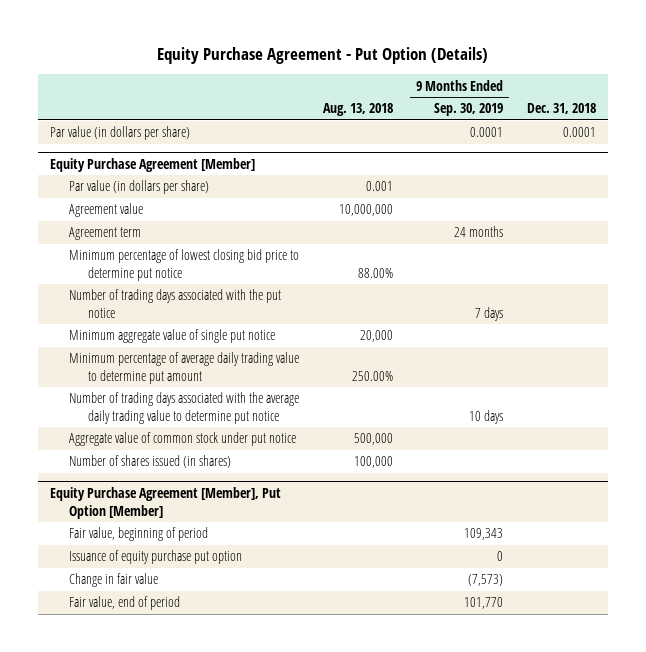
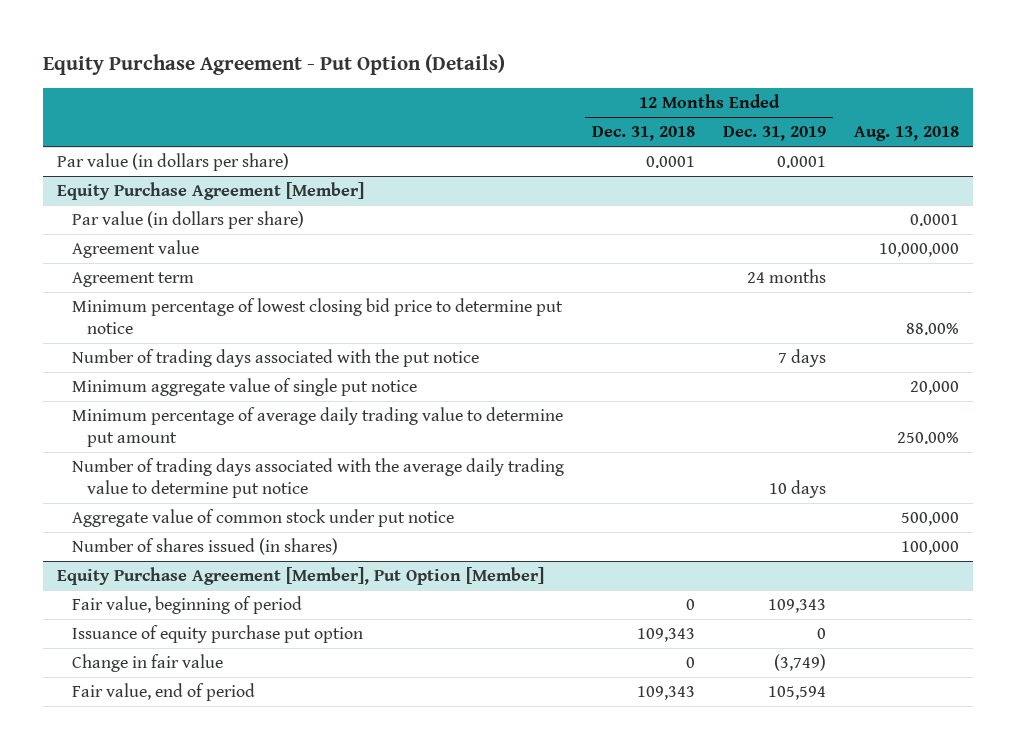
- | Aug. 13, 2018 | 9 Months Ended Sep. 30, 2019 | Dec. 31, 2018
+ | 12 Months Ended Dec. 31, 2018 | 12 Months Ended Dec. 31, 2019 | Aug. 13, 2018
@ Equity Purchase Agreement [Member]
- Par value (in dollars per share) | 0.001 | |
+ Par value (in dollars per share) | | | 0.0001

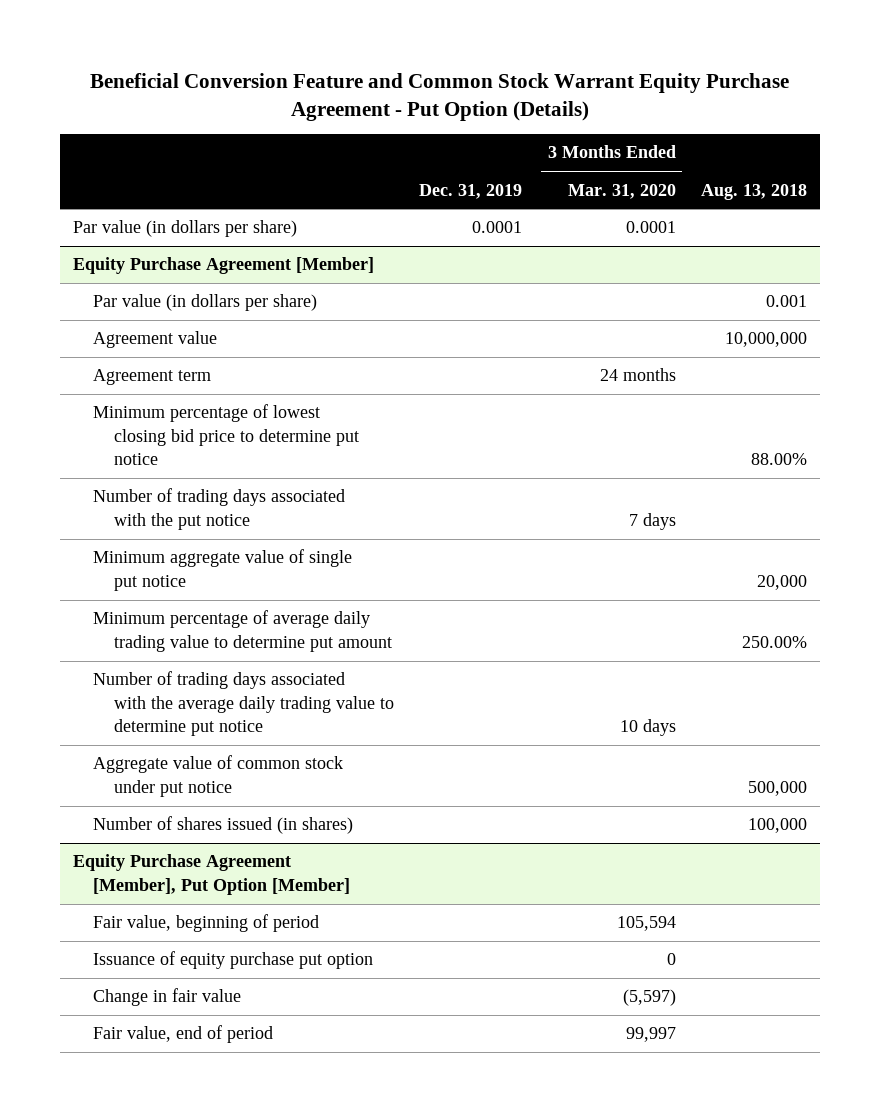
- Equity Purchase Agreement - Put Option (Details)
+ Beneficial Conversion Feature and Common Stock Warrant Equity Purchase Agreement - Put Option (Details)
- | 12 Months Ended Dec. 31, 2018 | 12 Months Ended Dec. 31, 2019 | Aug. 13, 2018
+ | Dec. 31, 2019 | 3 Months Ended Mar. 31, 2020 | Aug. 13, 2018
@ Equity Purchase Agreement [Member]
- Par value (in dollars per share) | | | 0.0001
+ Par value (in dollars per share) | | | 0.001

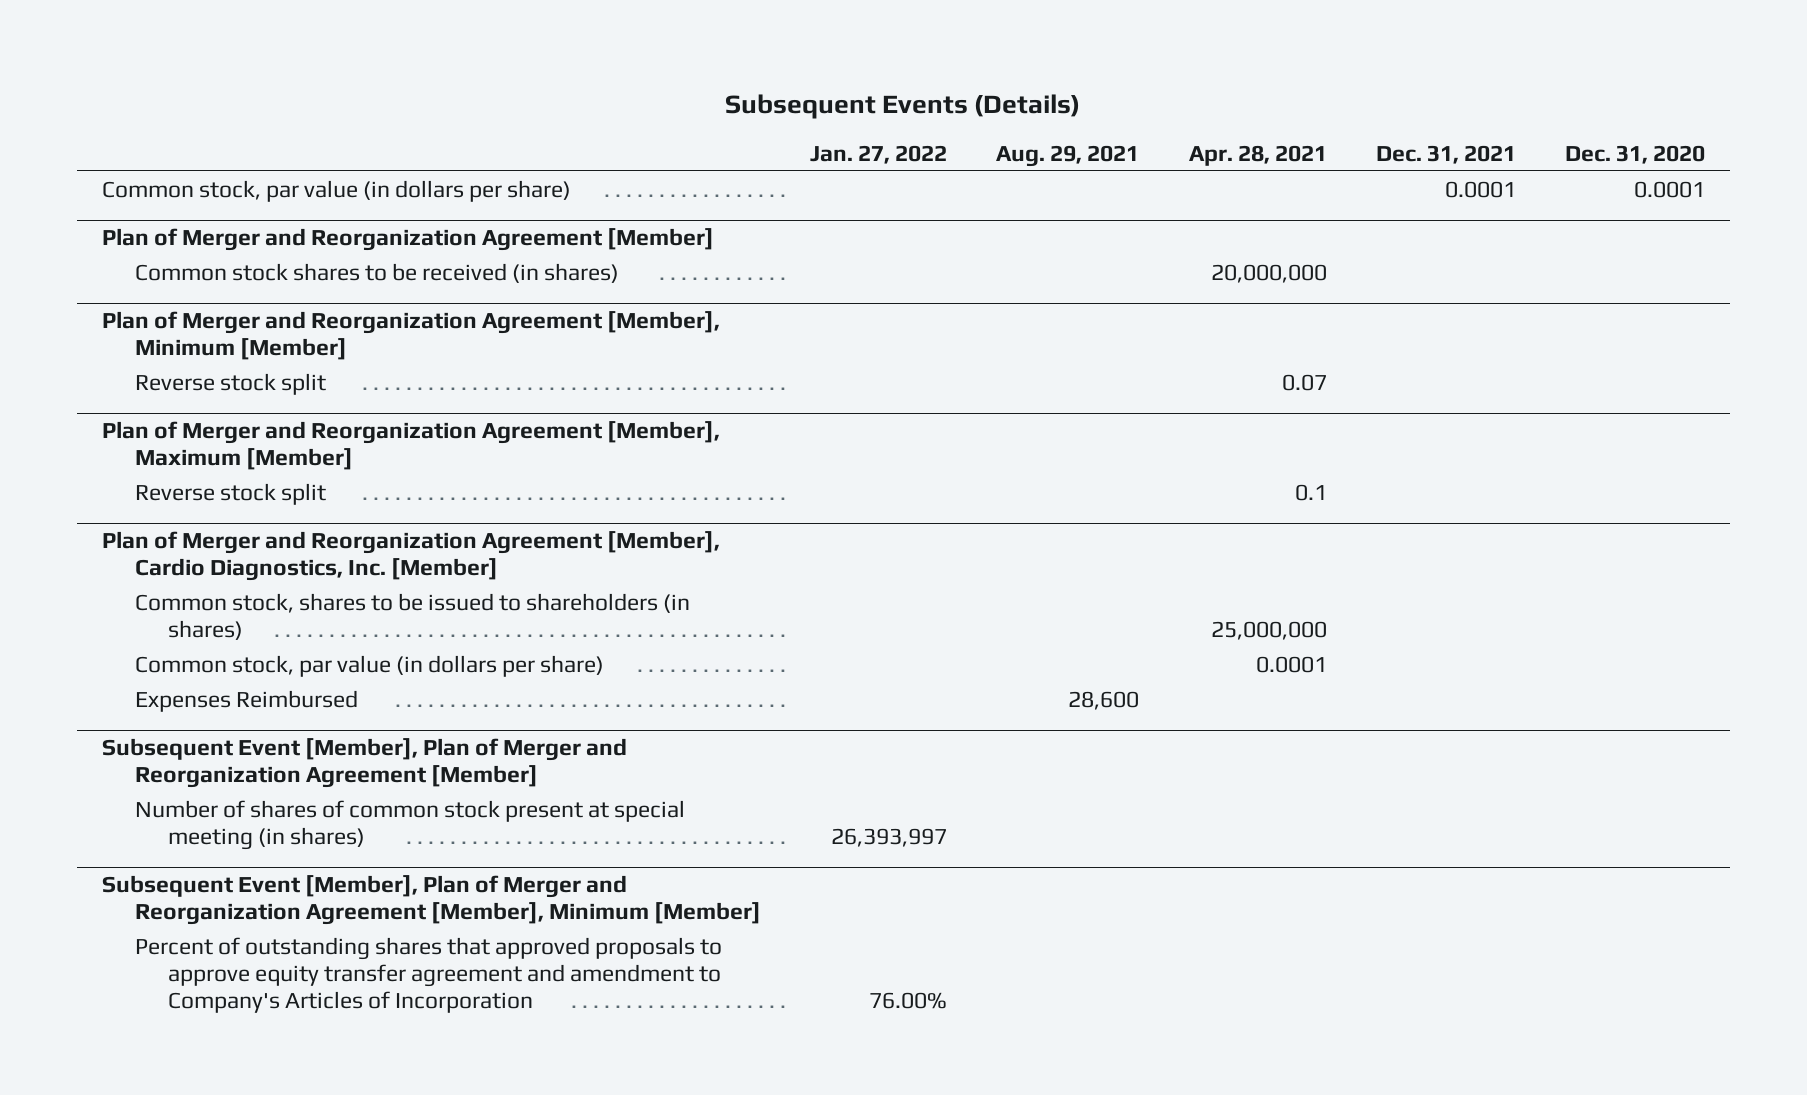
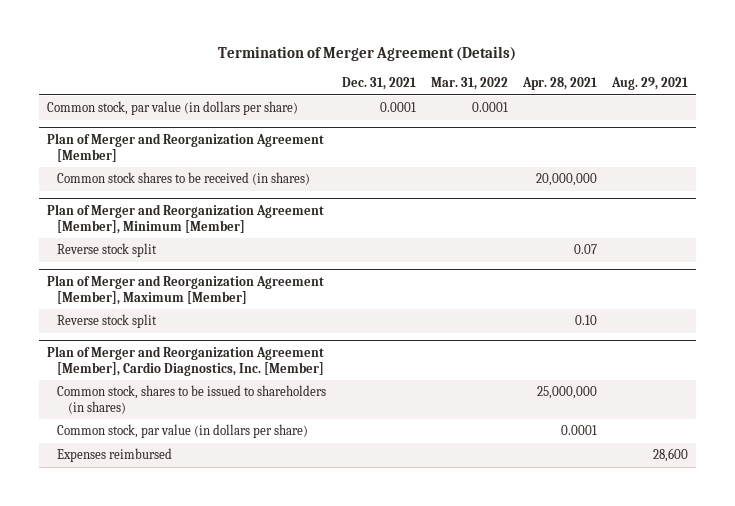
- Subsequent Events (Details)
+ Termination of Merger Agreement (Details)
- | Jan. 27, 2022 | Aug. 29, 2021 | Apr. 28, 2021 | Dec. 31, 2021 | Dec. 31, 2020
+ | Dec. 31, 2021 | Mar. 31, 2022 | Apr. 28, 2021 | Aug. 29, 2021
@ Plan of Merger and Reorganization Agreement [Member], Maximum [Member]
- Reverse stock split | | | 0.1 | |
+ Reverse stock split | | | 0.10 |
@ Plan of Merger and Reorganization Agreement [Member], Cardio Diagnostics, Inc. [Member]
- Expenses Reimbursed | | 28,600 | | |
- Subsequent Event [Member], Plan of Merger and Reorganization Agreement [Member]
- Number of shares of common stock present at special meeting (in shares) | 26,393,997 | | | |
- Subsequent Event [Member], Plan of Merger and Reorganization Agreement [Member], Minimum [Member]
- Percent of outstanding shares that approved proposals to approve equity transfer agreement and amendment to Company's Articles of Incorporation | 76.00% | | | |
@ Plan of Merger and Reorganization Agreement [Member], Cardio Diagnostics, Inc. [Member]
+ Expenses reimbursed | | | | 28,600

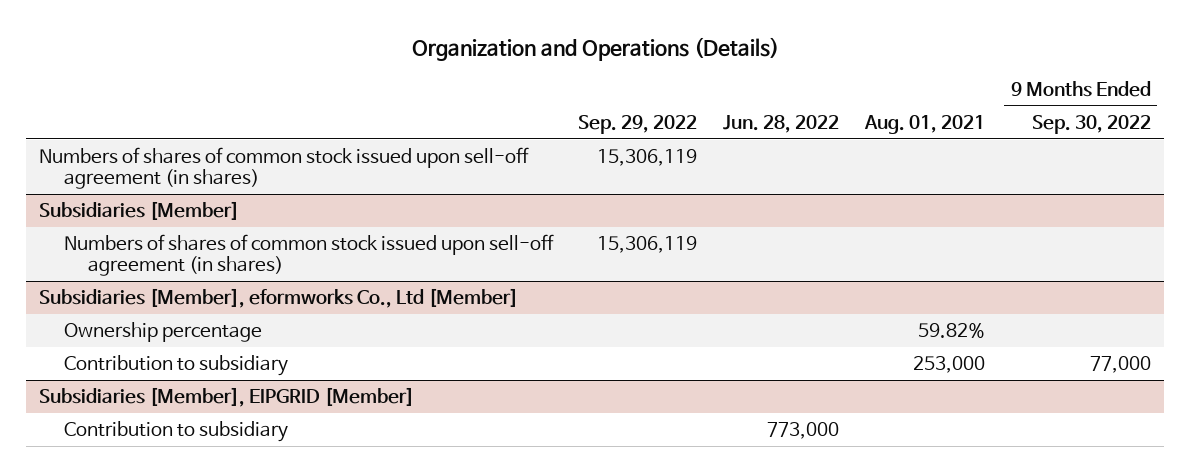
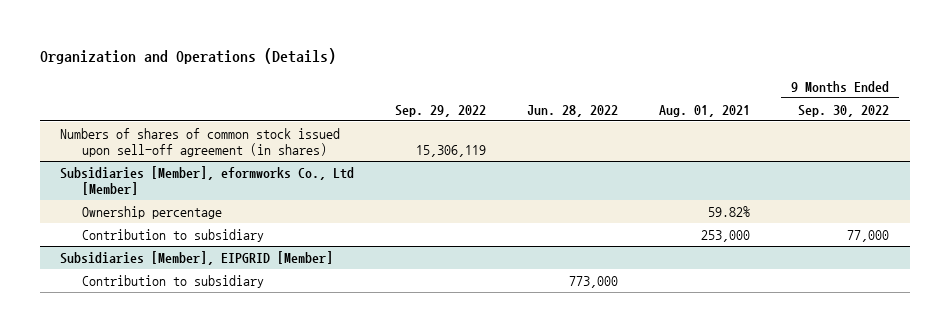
- Subsidiaries [Member]
- Numbers of shares of common stock issued upon sell-off agreement (in shares) | 15,306,119 | | |

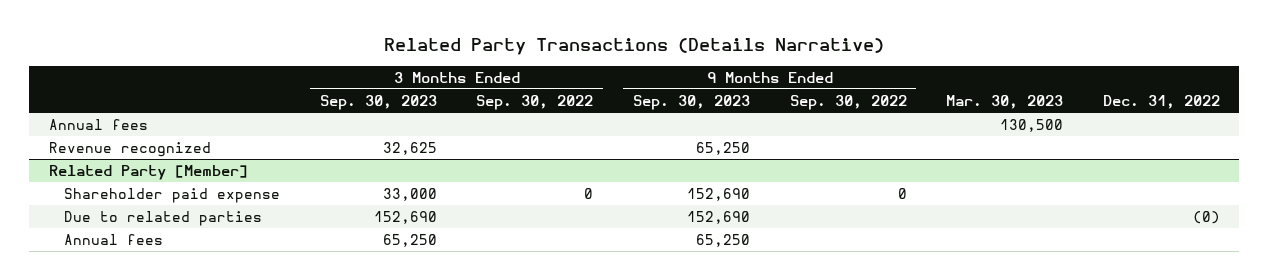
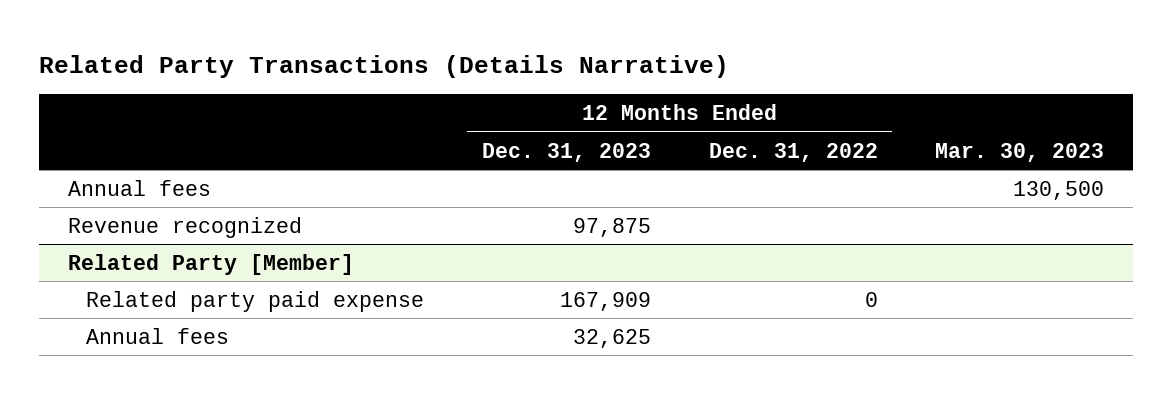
- | 3 Months Ended Sep. 30, 2023 | 3 Months Ended Sep. 30, 2022 | 9 Months Ended Sep. 30, 2023 | 9 Months Ended Sep. 30, 2022 | Mar. 30, 2023 | Dec. 31, 2022
+ | 12 Months Ended Dec. 31, 2023 | 12 Months Ended Dec. 31, 2022 | Mar. 30, 2023
@ Related Party [Member]
- Shareholder paid expense | 33,000 | 0 | 152,690 | 0 | |
- Due to related parties | 152,690 | | 152,690 | | | (0)
+ Related party paid expense | 167,909 | 0 |

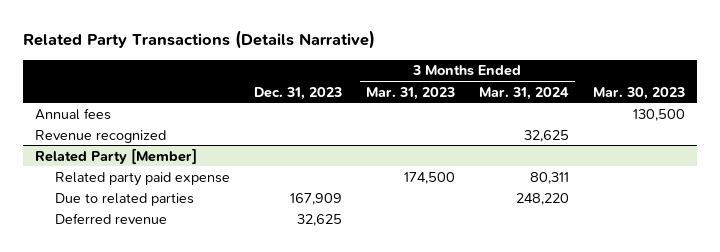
- | 12 Months Ended Dec. 31, 2023 | 12 Months Ended Dec. 31, 2022 | Mar. 30, 2023
+ | Dec. 31, 2023 | 3 Months Ended Mar. 31, 2023 | 3 Months Ended Mar. 31, 2024 | Mar. 30, 2023
@ Related Party [Member]
- Annual fees | 32,625 | |
+ Due to related parties | 167,909 | | 248,220 |
+ Deferred revenue | 32,625 | | |

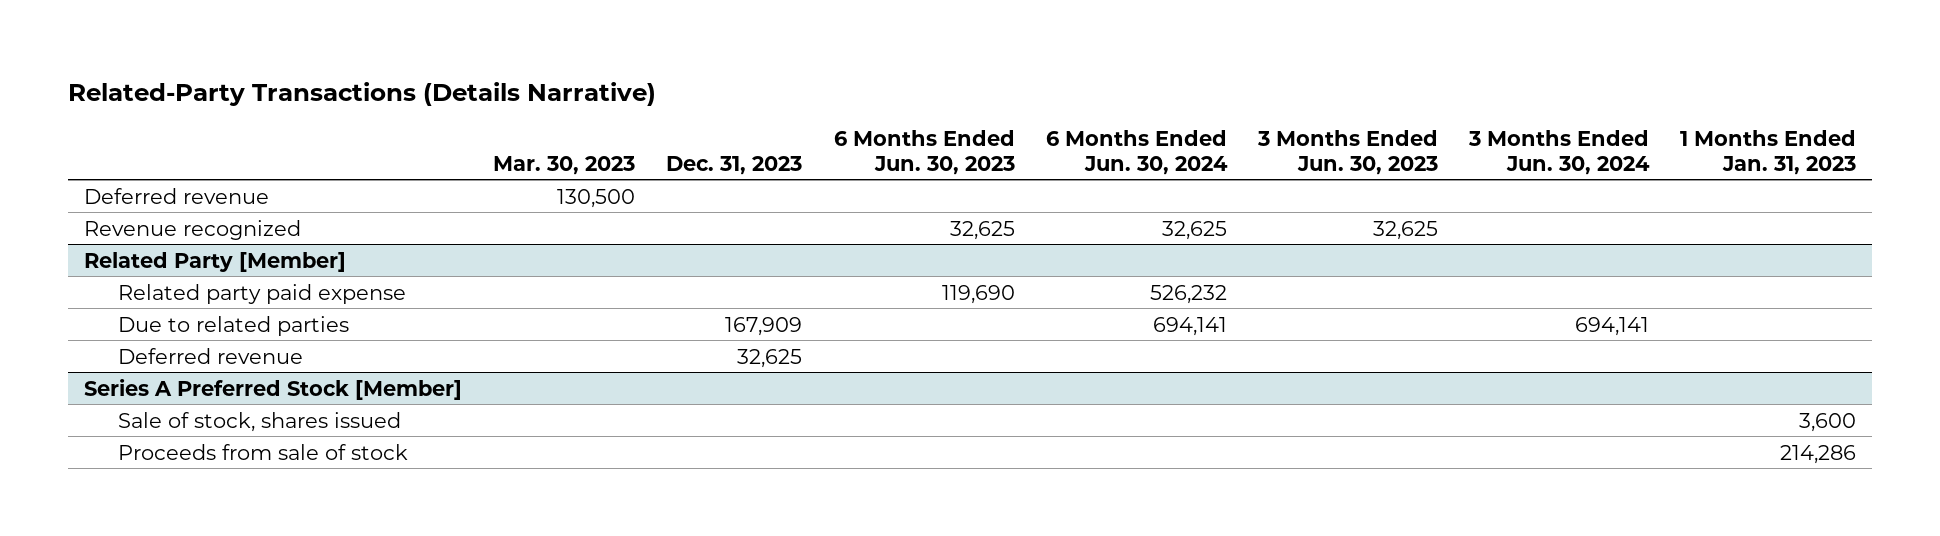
- Related Party Transactions (Details Narrative)
+ Related-Party Transactions (Details Narrative)
- | Dec. 31, 2023 | 3 Months Ended Mar. 31, 2023 | 3 Months Ended Mar. 31, 2024 | Mar. 30, 2023
+ | Mar. 30, 2023 | Dec. 31, 2023 | 6 Months Ended Jun. 30, 2023 | 6 Months Ended Jun. 30, 2024 | 3 Months Ended Jun. 30, 2023 | 3 Months Ended Jun. 30, 2024 | 1 Months Ended Jan. 31, 2023
- Annual fees | | | | 130,500
+ Deferred revenue | 130,500 | | | | | |
+ Series A Preferred Stock [Member]
+ Sale of stock, shares issued | | | | | | | 3,600
+ Proceeds from sale of stock | | | | | | | 214,286

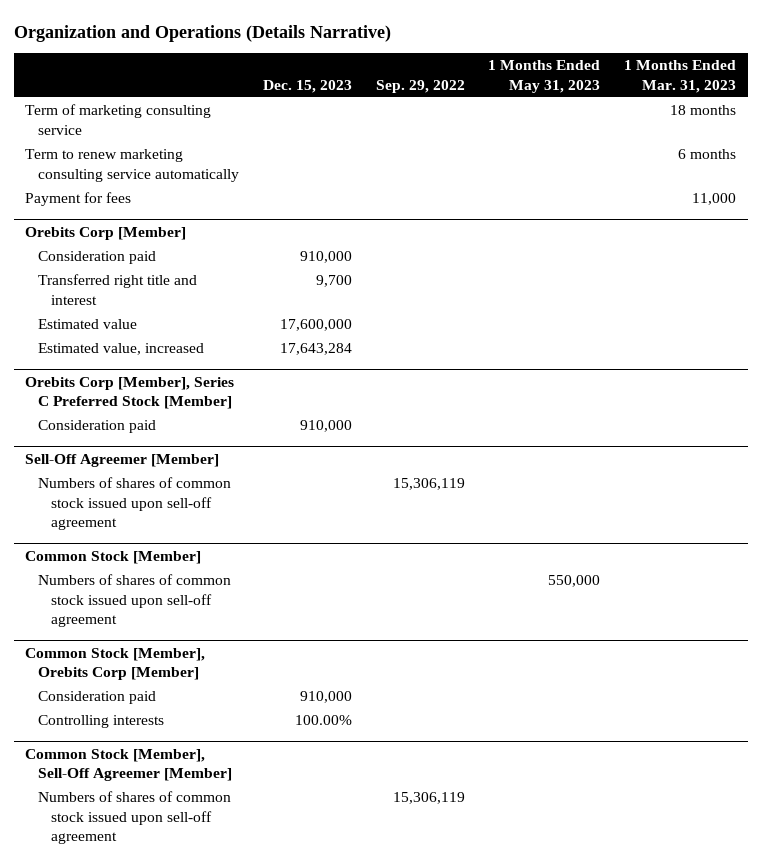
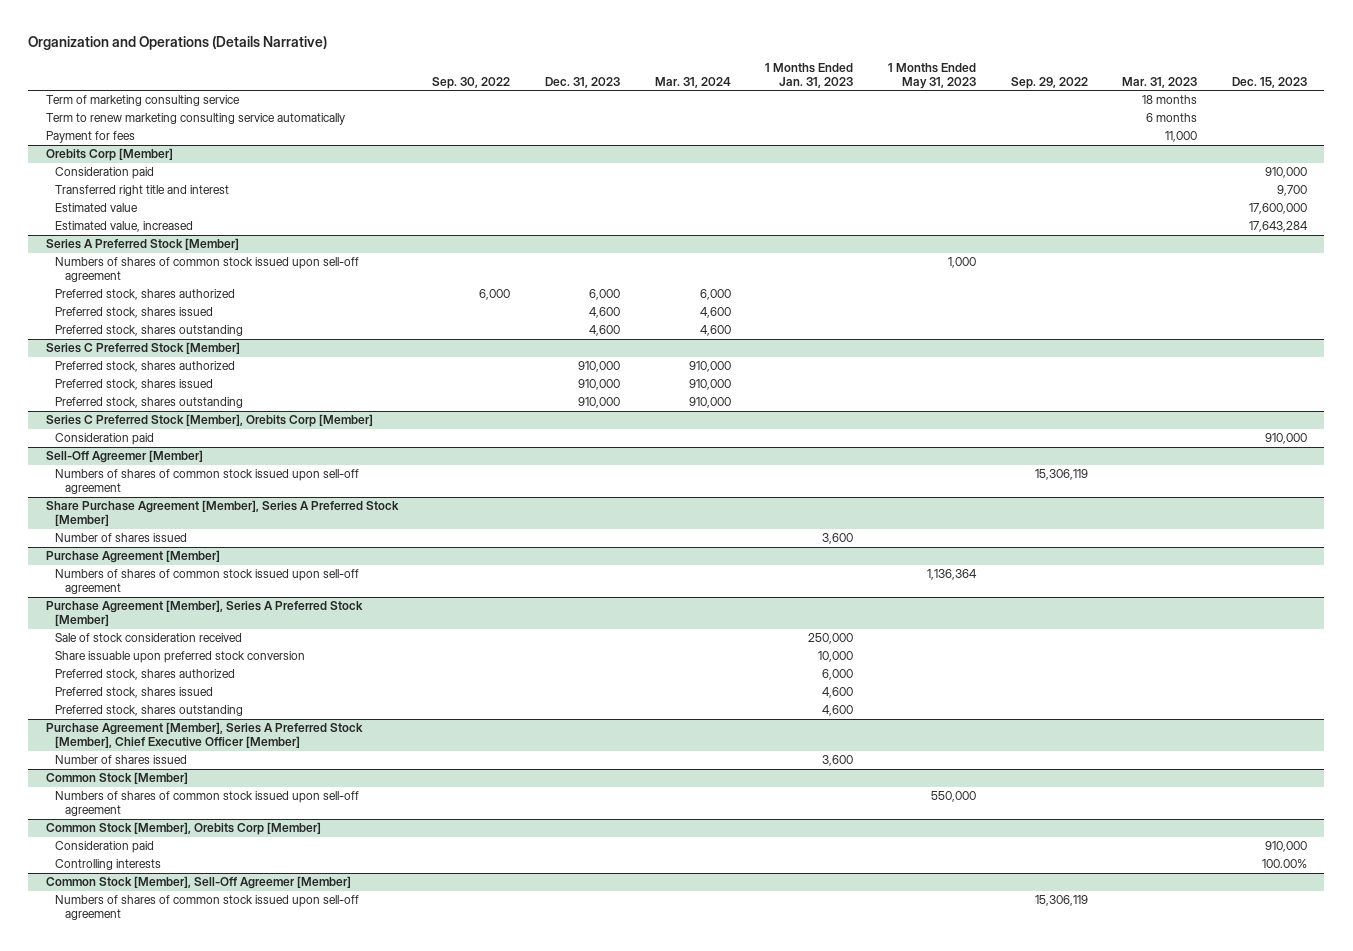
- | Dec. 15, 2023 | Sep. 29, 2022 | 1 Months Ended May 31, 2023 | 1 Months Ended Mar. 31, 2023
+ | Sep. 30, 2022 | Dec. 31, 2023 | Mar. 31, 2024 | 1 Months Ended Jan. 31, 2023 | 1 Months Ended May 31, 2023 | Sep. 29, 2022 | Mar. 31, 2023 | Dec. 15, 2023
- Orebits Corp [Member], Series C Preferred Stock [Member]
+ Series A Preferred Stock [Member]
+ Numbers of shares of common stock issued upon sell-off agreement | | | | | 1,000 | | |
+ Preferred stock, shares authorized | 6,000 | 6,000 | 6,000 | | | | |
+ Preferred stock, shares issued | | 4,600 | 4,600 | | | | |
+ Preferred stock, shares outstanding | | 4,600 | 4,600 | | | | |
+ Series C Preferred Stock [Member]
+ Preferred stock, shares authorized | | 910,000 | 910,000 | | | | |
+ Preferred stock, shares issued | | 910,000 | 910,000 | | | | |
+ Preferred stock, shares outstanding | | 910,000 | 910,000 | | | | |
+ Series C Preferred Stock [Member], Orebits Corp [Member]
+ Share Purchase Agreement [Member], Series A Preferred Stock [Member]
+ Number of shares issued | | | | 3,600 | | | |
+ Purchase Agreement [Member]
+ Numbers of shares of common stock issued upon sell-off agreement | | | | | 1,136,364 | | |
+ Purchase Agreement [Member], Series A Preferred Stock [Member]
+ Sale of stock consideration received | | | | 250,000 | | | |
+ Share issuable upon preferred stock conversion | | | | 10,000 | | | |
+ Preferred stock, shares authorized | | | | 6,000 | | | |
+ Preferred stock, shares issued | | | | 4,600 | | | |
+ Preferred stock, shares outstanding | | | | 4,600 | | | |
+ Purchase Agreement [Member], Series A Preferred Stock [Member], Chief Executive Officer [Member]
+ Number of shares issued | | | | 3,600 | | | |

